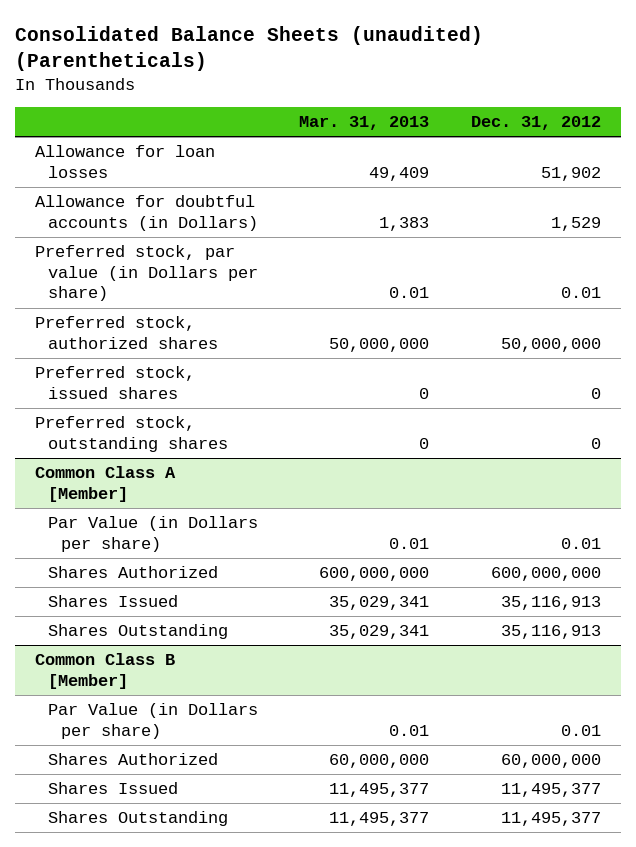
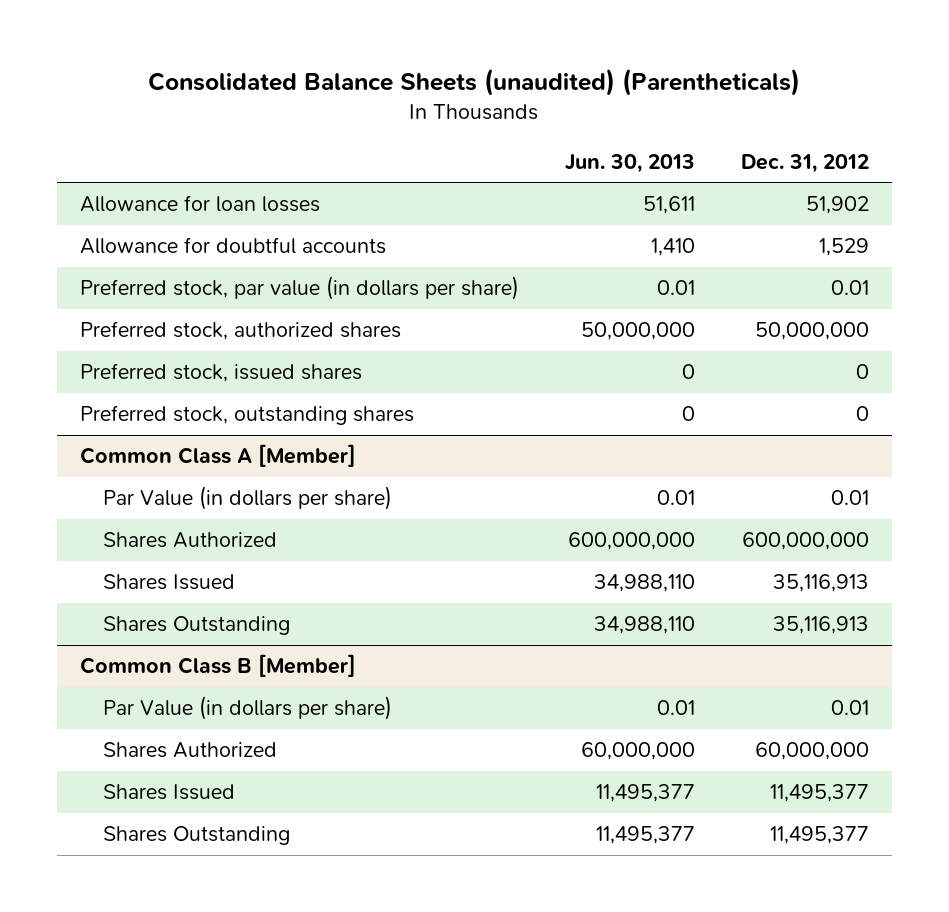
- | Mar. 31, 2013 | Dec. 31, 2012
+ | Jun. 30, 2013 | Dec. 31, 2012
- Allowance for doubtful accounts (in Dollars) | 1,383 | 1,529
- Preferred stock, par value (in Dollars per share) | 0.01 | 0.01
+ Allowance for doubtful accounts | 1,410 | 1,529
+ Preferred stock, par value (in dollars per share) | 0.01 | 0.01
@ Common Class A [Member]
- Par Value (in Dollars per share) | 0.01 | 0.01
+ Par Value (in dollars per share) | 0.01 | 0.01
@ Common Class B [Member]
- Par Value (in Dollars per share) | 0.01 | 0.01
+ Par Value (in dollars per share) | 0.01 | 0.01

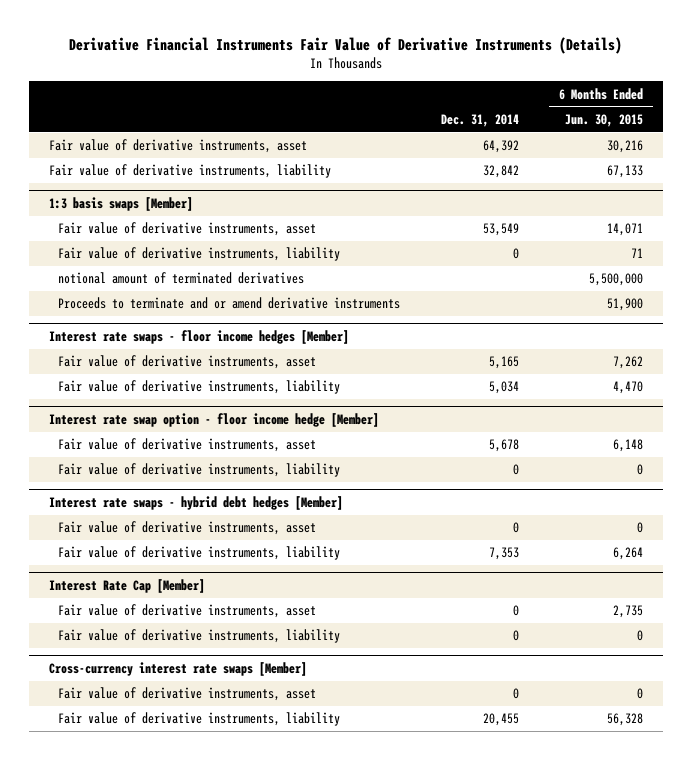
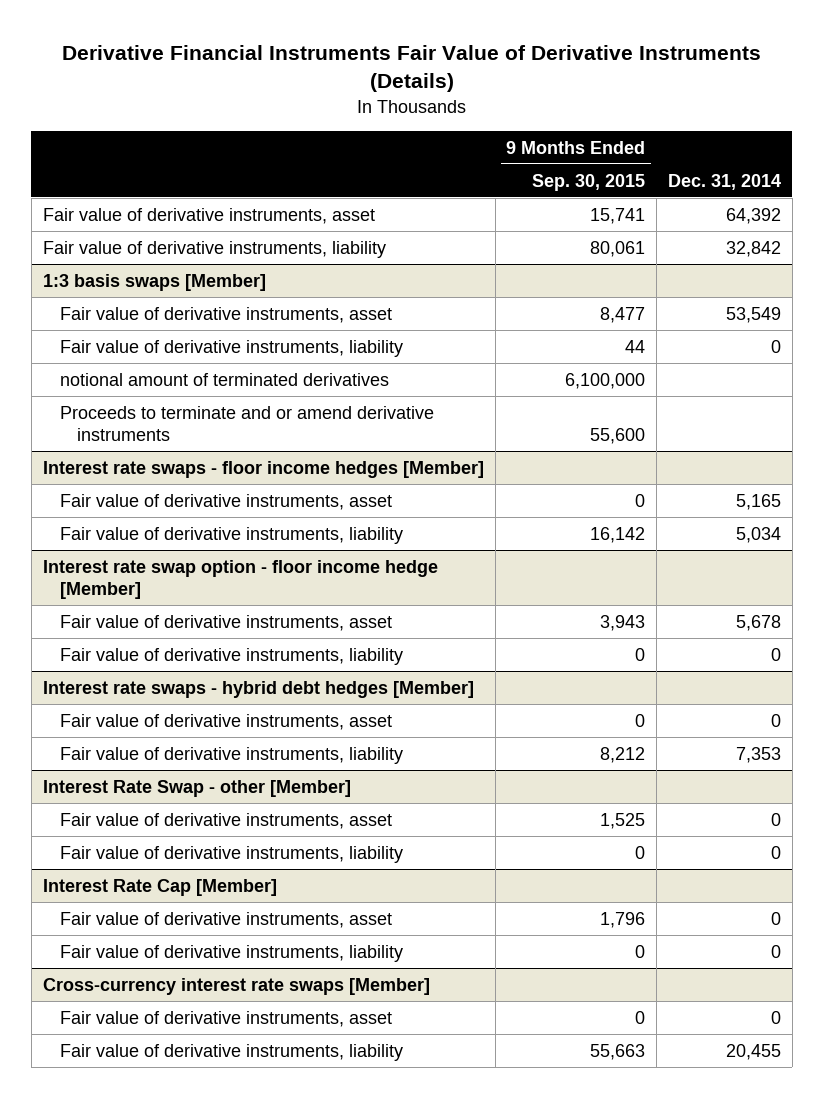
- | Dec. 31, 2014 | 6 Months Ended Jun. 30, 2015
+ | 9 Months Ended Sep. 30, 2015 | Dec. 31, 2014
+ Interest Rate Swap - other [Member]
+ Fair value of derivative instruments, asset | 1,525 | 0
+ Fair value of derivative instruments, liability | 0 | 0

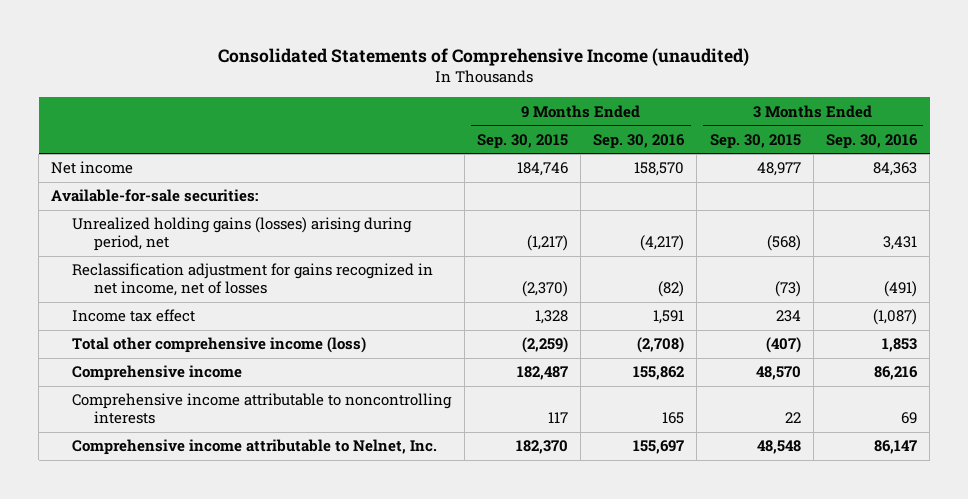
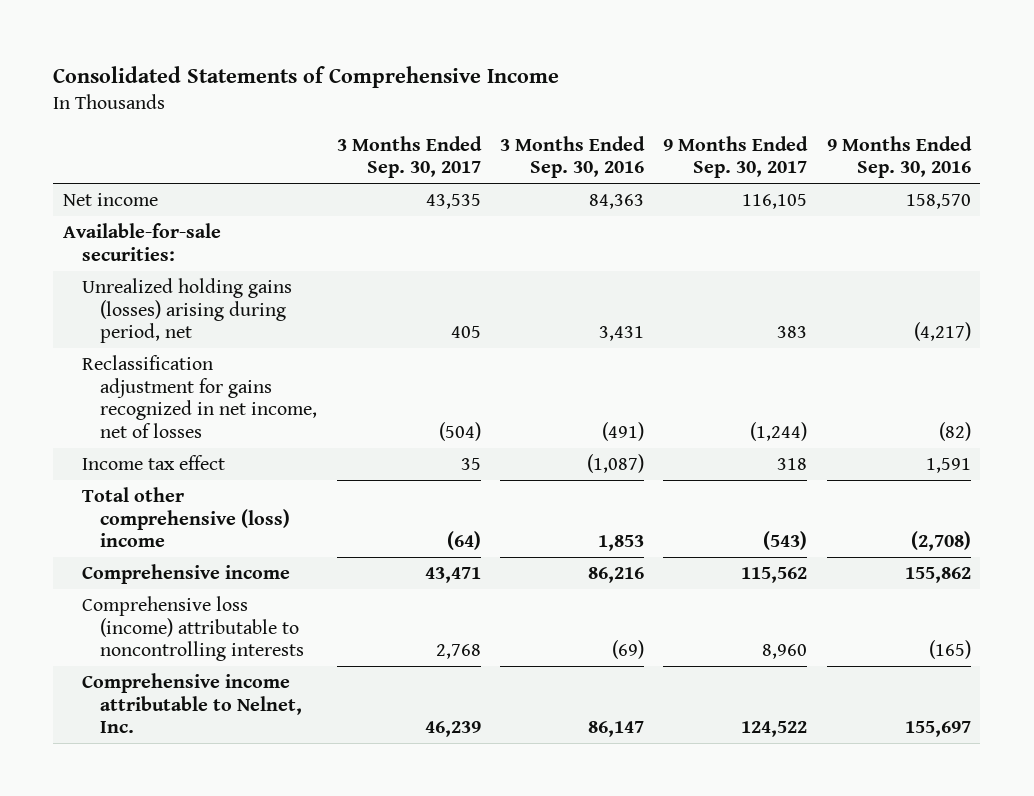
- Consolidated Statements of Comprehensive Income (unaudited)
+ Consolidated Statements of Comprehensive Income
- | 9 Months Ended Sep. 30, 2015 | 9 Months Ended Sep. 30, 2016 | 3 Months Ended Sep. 30, 2015 | 3 Months Ended Sep. 30, 2016
+ | 3 Months Ended Sep. 30, 2017 | 3 Months Ended Sep. 30, 2016 | 9 Months Ended Sep. 30, 2017 | 9 Months Ended Sep. 30, 2016
- Total other comprehensive income (loss) | (2,259) | (2,708) | (407) | 1,853
+ Total other comprehensive (loss) income | (64) | 1,853 | (543) | (2,708)
- Comprehensive income attributable to noncontrolling interests | 117 | 165 | 22 | 69
+ Comprehensive loss (income) attributable to noncontrolling interests | 2,768 | (69) | 8,960 | (165)

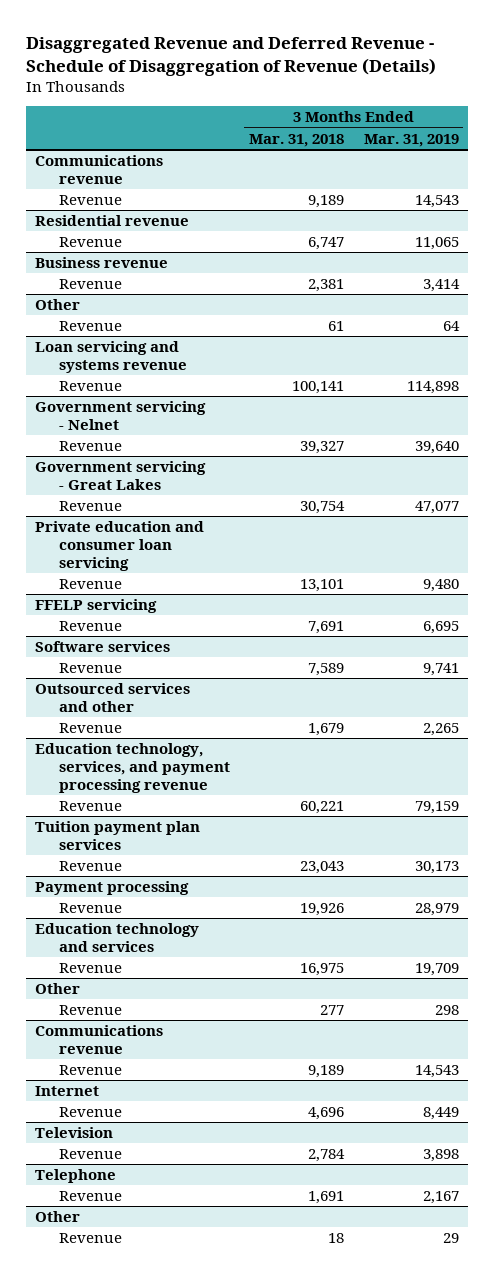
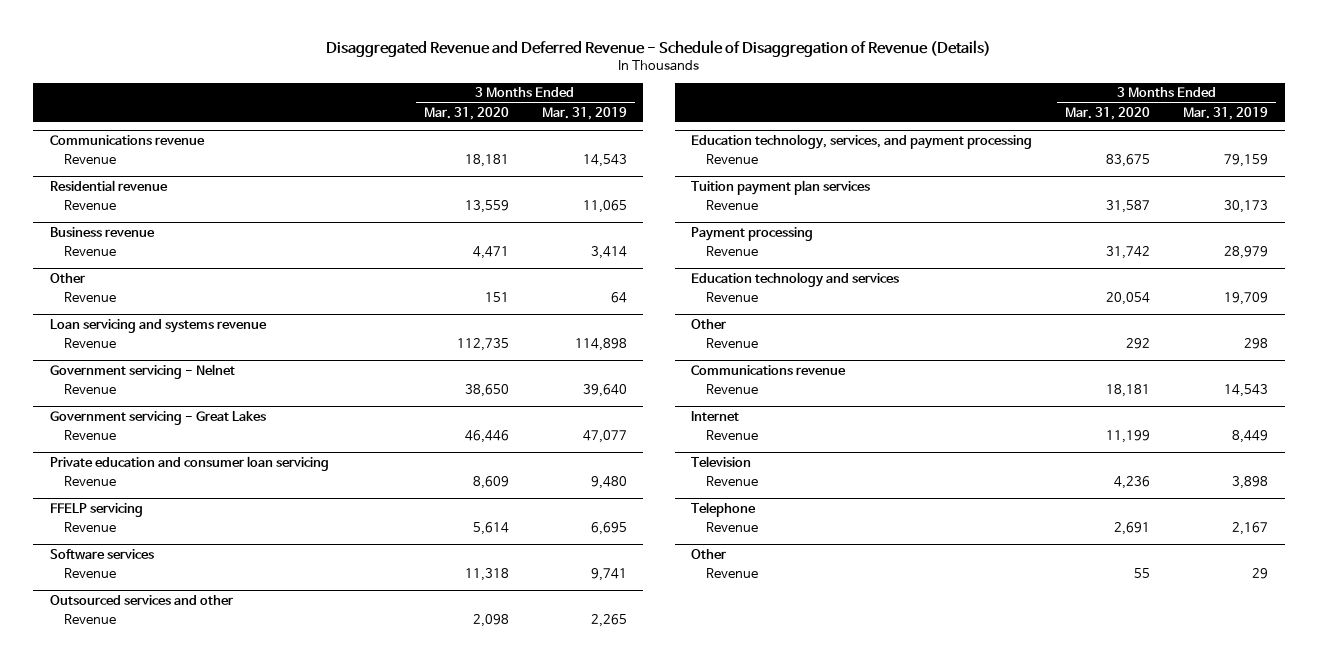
- | 3 Months Ended Mar. 31, 2018 | 3 Months Ended Mar. 31, 2019
+ | 3 Months Ended Mar. 31, 2020 | 3 Months Ended Mar. 31, 2019
- Education technology, services, and payment processing revenue
+ Education technology, services, and payment processing

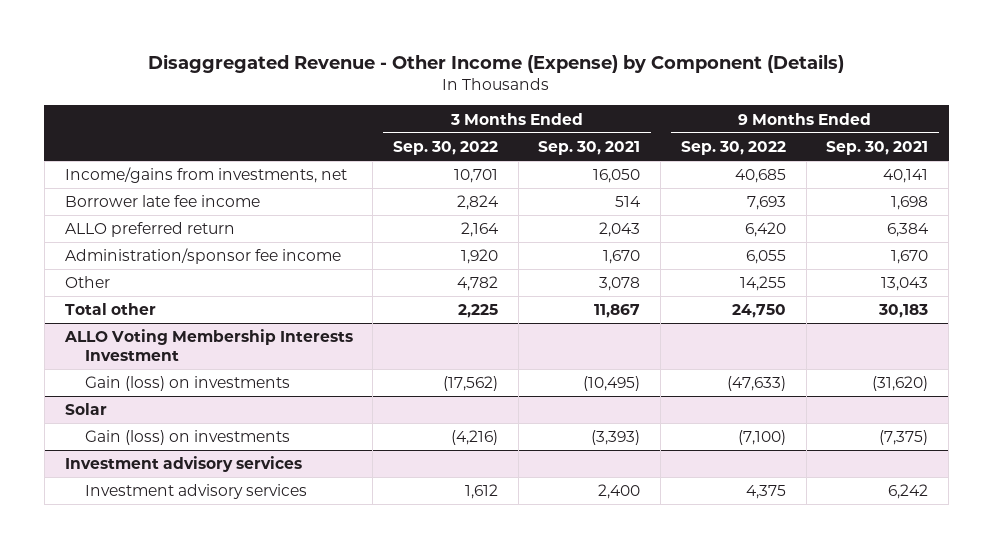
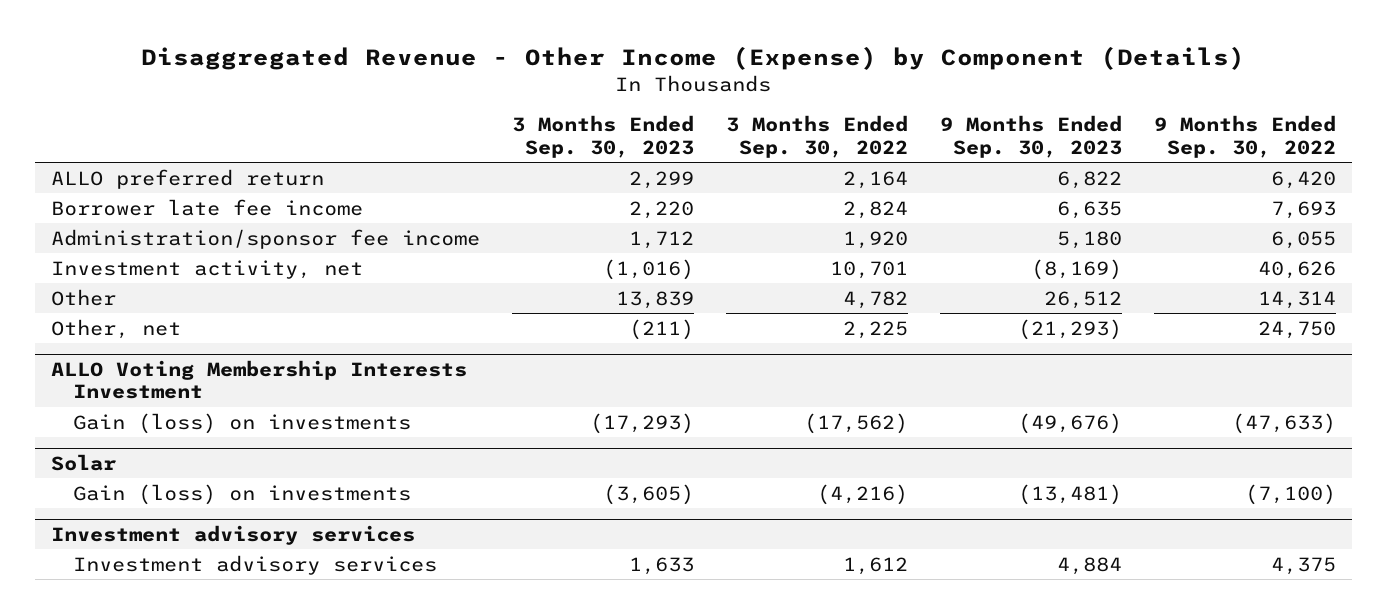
- | 3 Months Ended Sep. 30, 2022 | 3 Months Ended Sep. 30, 2021 | 9 Months Ended Sep. 30, 2022 | 9 Months Ended Sep. 30, 2021
+ | 3 Months Ended Sep. 30, 2023 | 3 Months Ended Sep. 30, 2022 | 9 Months Ended Sep. 30, 2023 | 9 Months Ended Sep. 30, 2022
- Income/gains from investments, net | 10,701 | 16,050 | 40,685 | 40,141
moved down: Borrower late fee income | 2,220 | 2,824 | 6,635 | 7,693
- Other | 4,782 | 3,078 | 14,255 | 13,043
- Total other | 2,225 | 11,867 | 24,750 | 30,183
+ Investment activity, net | (1,016) | 10,701 | (8,169) | 40,626
+ Other | 13,839 | 4,782 | 26,512 | 14,314
+ Other, net | (211) | 2,225 | (21,293) | 24,750

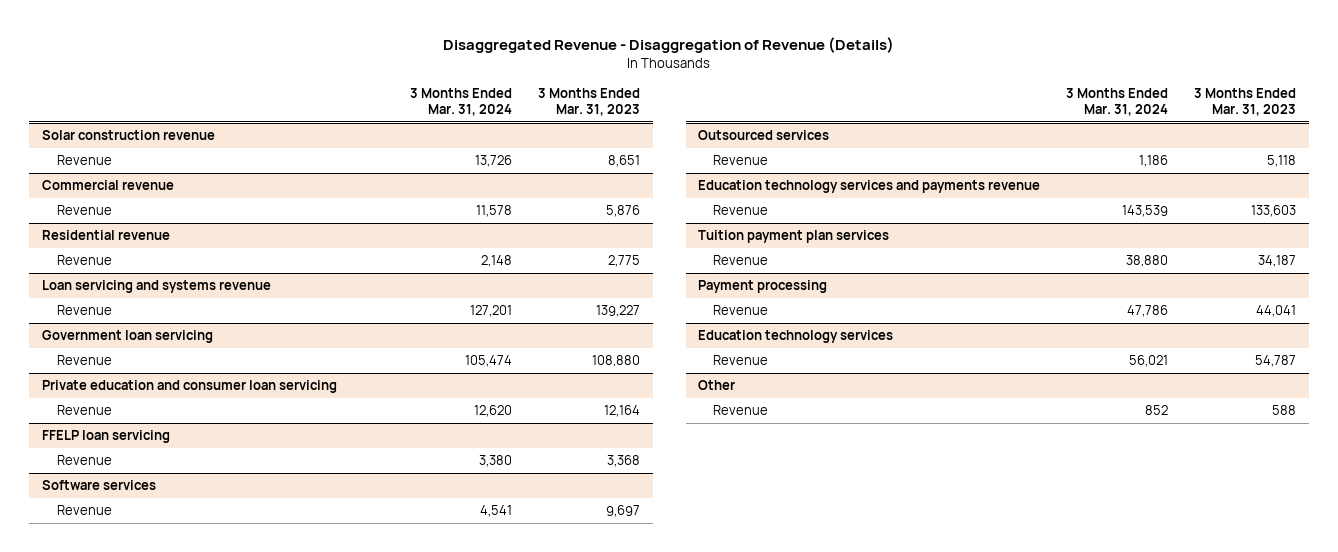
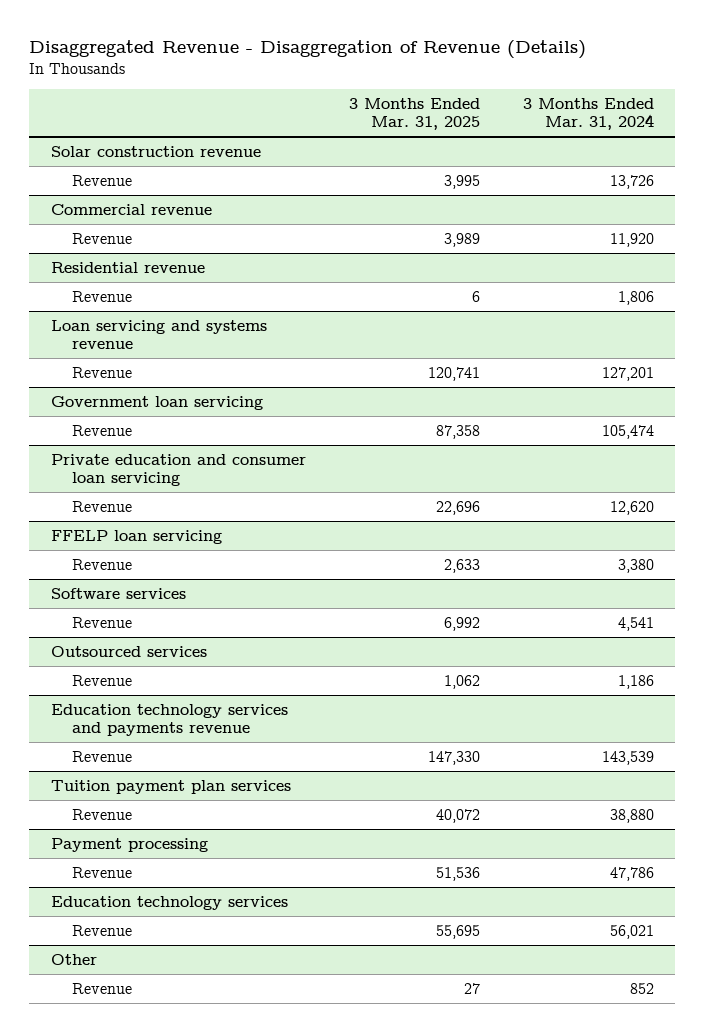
- | 3 Months Ended Mar. 31, 2024 | 3 Months Ended Mar. 31, 2023
+ | 3 Months Ended Mar. 31, 2025 | 3 Months Ended Mar. 31, 2024
@ Commercial revenue
- Revenue | 11,578 | 5,876
+ Revenue | 3,989 | 11,920
@ Residential revenue
- Revenue | 2,148 | 2,775
+ Revenue | 6 | 1,806

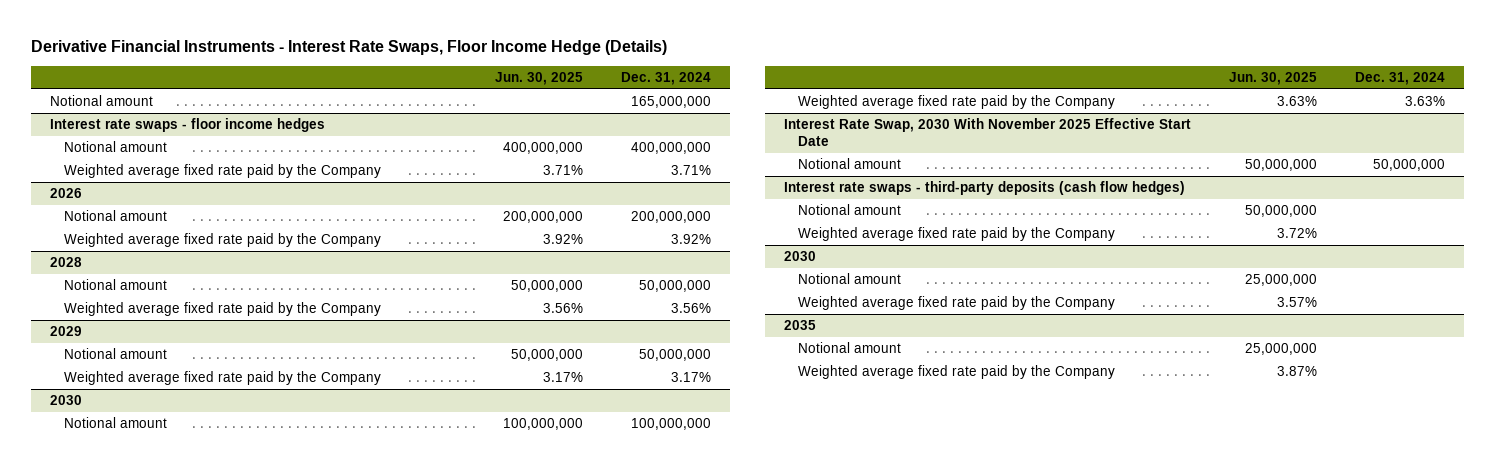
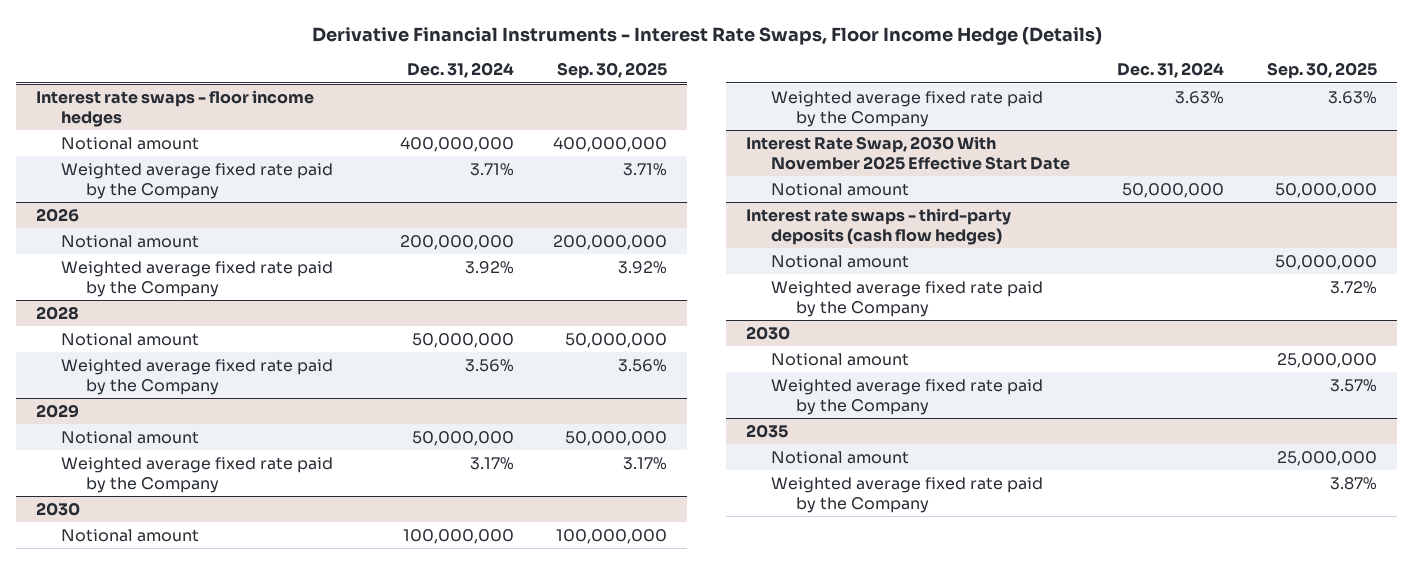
- | Jun. 30, 2025 | Dec. 31, 2024
+ | Dec. 31, 2024 | Sep. 30, 2025
- Notional amount | | 165,000,000

